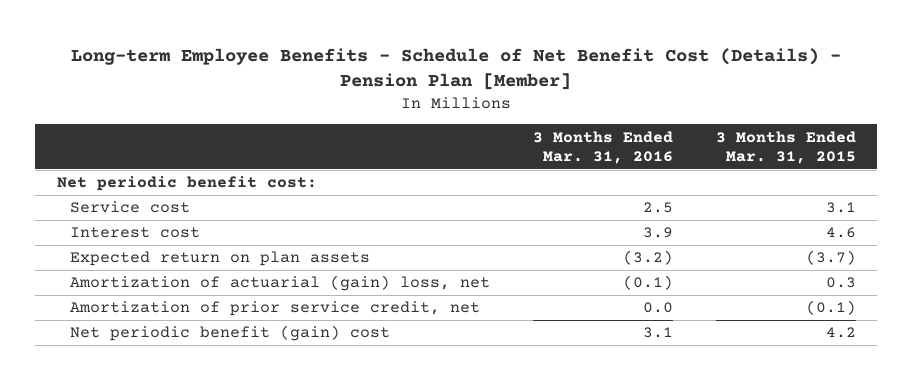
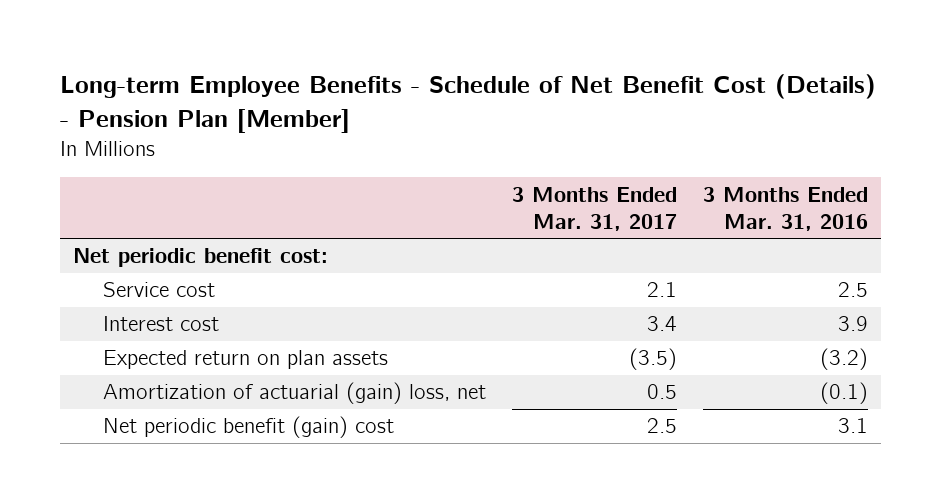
- | 3 Months Ended Mar. 31, 2016 | 3 Months Ended Mar. 31, 2015
+ | 3 Months Ended Mar. 31, 2017 | 3 Months Ended Mar. 31, 2016
- Amortization of prior service credit, net | 0.0 | (0.1)

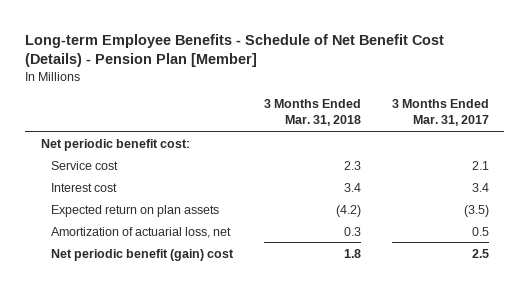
- | 3 Months Ended Mar. 31, 2017 | 3 Months Ended Mar. 31, 2016
+ | 3 Months Ended Mar. 31, 2018 | 3 Months Ended Mar. 31, 2017
- Amortization of actuarial (gain) loss, net | 0.5 | (0.1)
+ Amortization of actuarial loss, net | 0.3 | 0.5

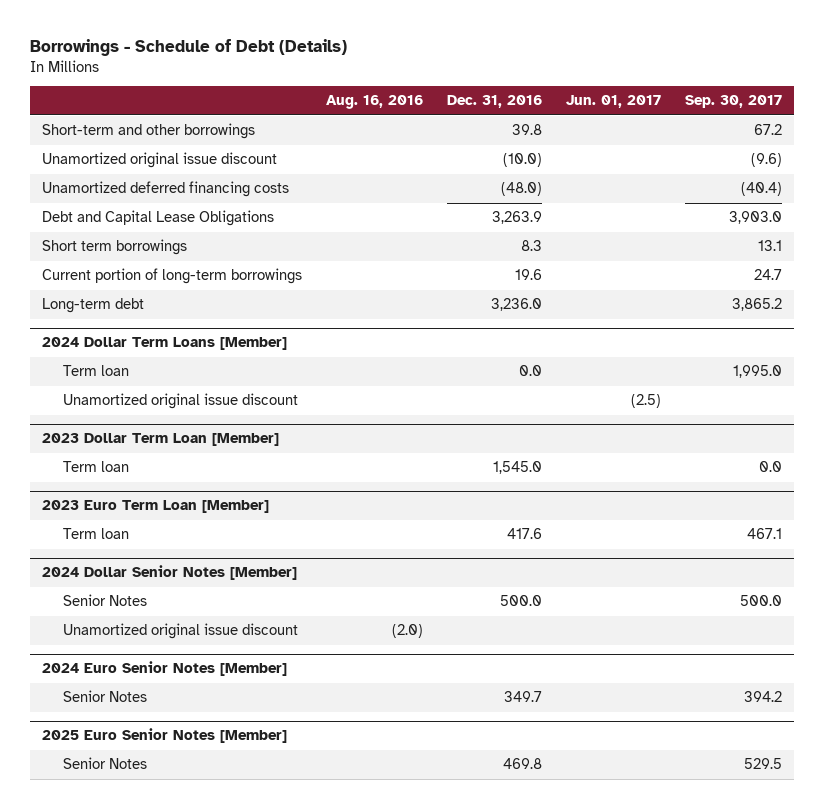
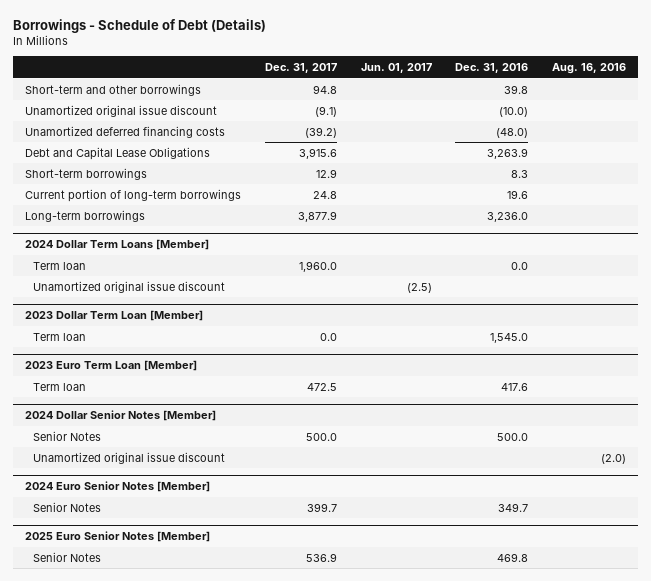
- | Aug. 16, 2016 | Dec. 31, 2016 | Jun. 01, 2017 | Sep. 30, 2017
+ | Dec. 31, 2017 | Jun. 01, 2017 | Dec. 31, 2016 | Aug. 16, 2016
- Short term borrowings | | 8.3 | | 13.1
+ Short-term borrowings | 12.9 | | 8.3 |
- Long-term debt | | 3,236.0 | | 3,865.2
+ Long-term borrowings | 3,877.9 | | 3,236.0 |

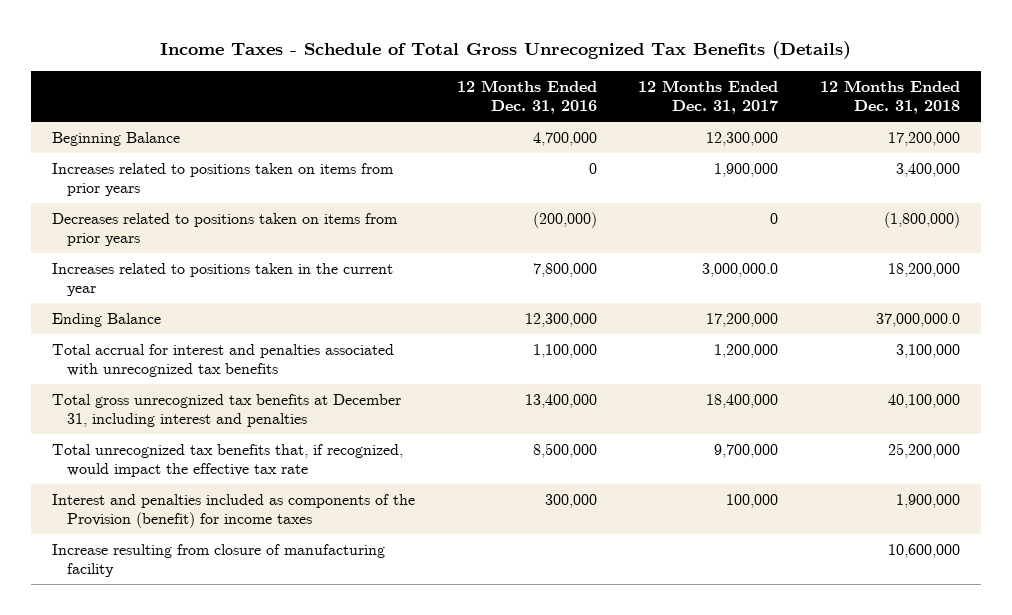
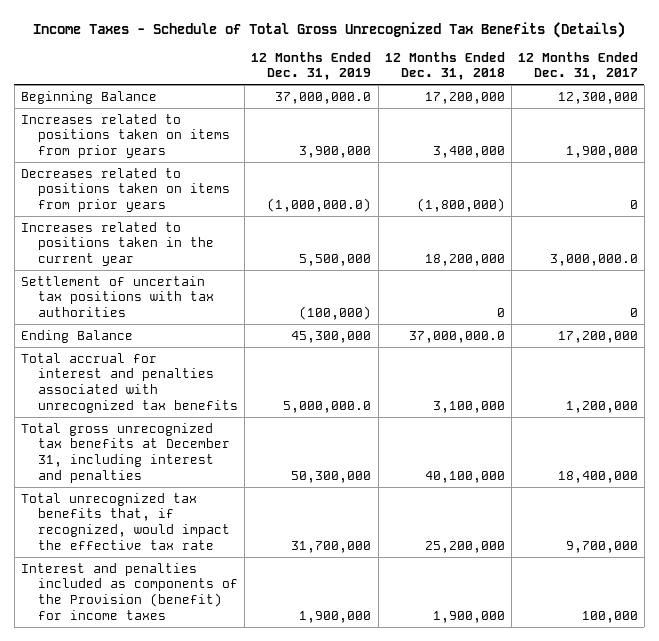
- | 12 Months Ended Dec. 31, 2016 | 12 Months Ended Dec. 31, 2017 | 12 Months Ended Dec. 31, 2018
+ | 12 Months Ended Dec. 31, 2019 | 12 Months Ended Dec. 31, 2018 | 12 Months Ended Dec. 31, 2017
+ Settlement of uncertain tax positions with tax authorities | (100,000) | 0 | 0
- Increase resulting from closure of manufacturing facility | | | 10,600,000

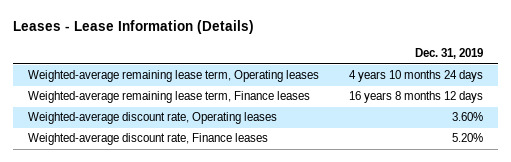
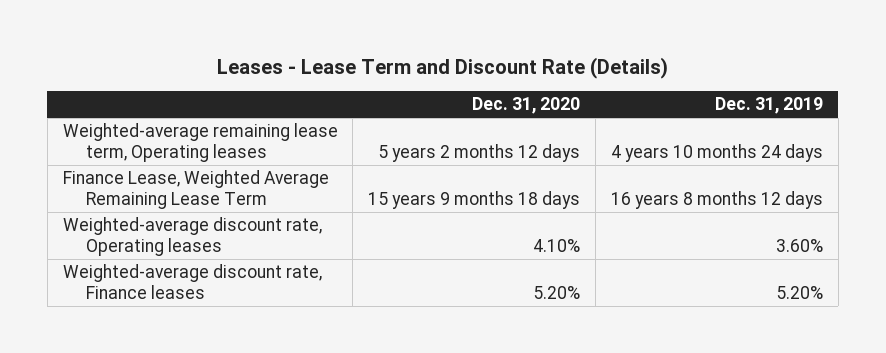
- Leases - Lease Information (Details)
+ Leases - Lease Term and Discount Rate (Details)
- | Dec. 31, 2019
+ | Dec. 31, 2020 | Dec. 31, 2019
- Weighted-average remaining lease term, Finance leases | 16 years 8 months 12 days
+ Finance Lease, Weighted Average Remaining Lease Term | 15 years 9 months 18 days | 16 years 8 months 12 days

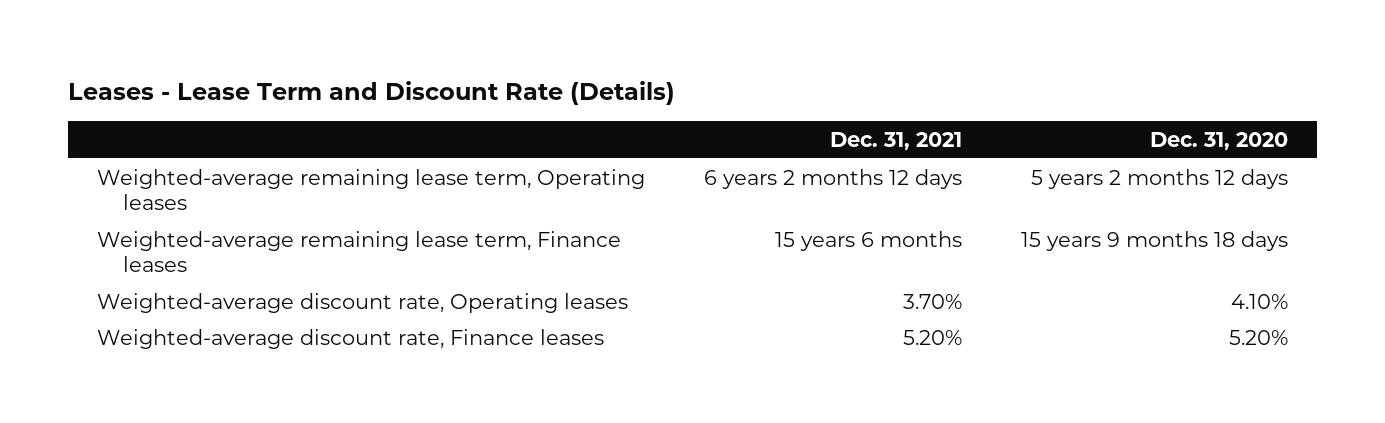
- | Dec. 31, 2020 | Dec. 31, 2019
+ | Dec. 31, 2021 | Dec. 31, 2020
- Finance Lease, Weighted Average Remaining Lease Term | 15 years 9 months 18 days | 16 years 8 months 12 days
+ Weighted-average remaining lease term, Finance leases | 15 years 6 months | 15 years 9 months 18 days

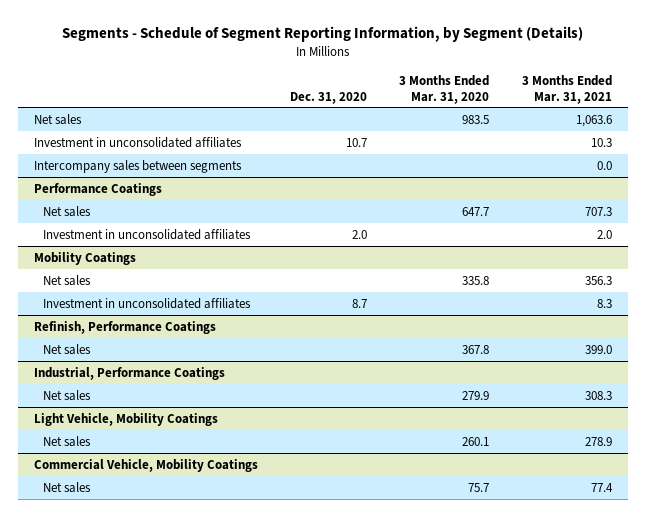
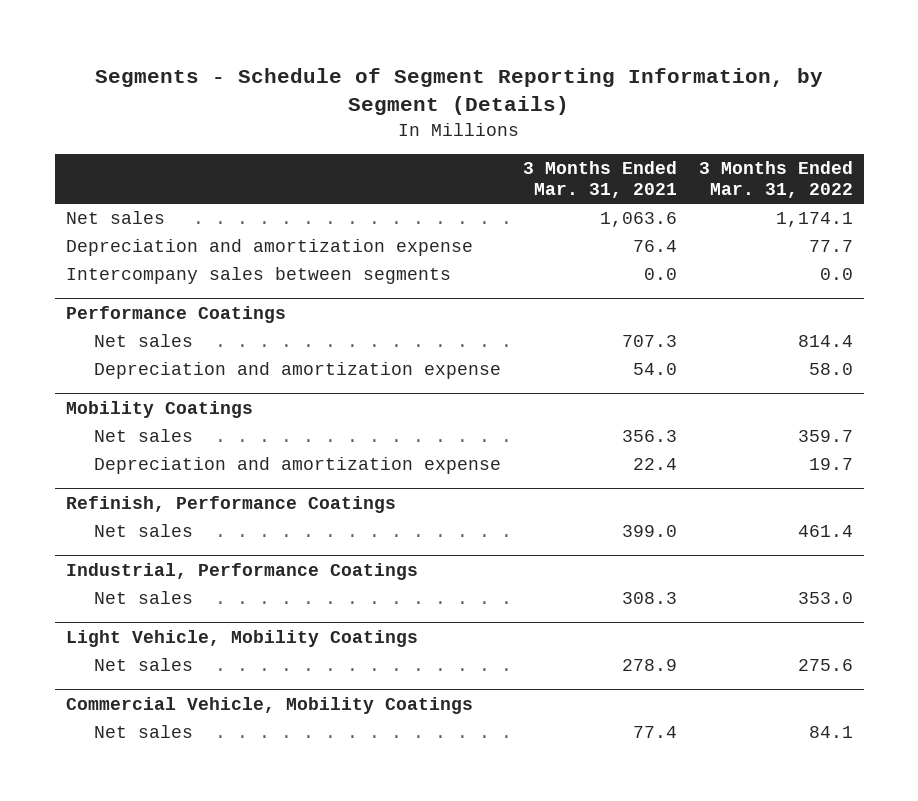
- | Dec. 31, 2020 | 3 Months Ended Mar. 31, 2020 | 3 Months Ended Mar. 31, 2021
+ | 3 Months Ended Mar. 31, 2021 | 3 Months Ended Mar. 31, 2022
- Investment in unconsolidated affiliates | 10.7 | | 10.3
+ Depreciation and amortization expense | 76.4 | 77.7
@ Performance Coatings
- Investment in unconsolidated affiliates | 2.0 | | 2.0
+ Depreciation and amortization expense | 54.0 | 58.0
@ Mobility Coatings
- Investment in unconsolidated affiliates | 8.7 | | 8.3
+ Depreciation and amortization expense | 22.4 | 19.7

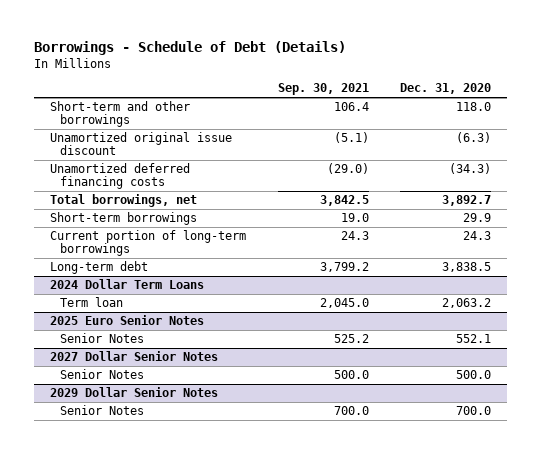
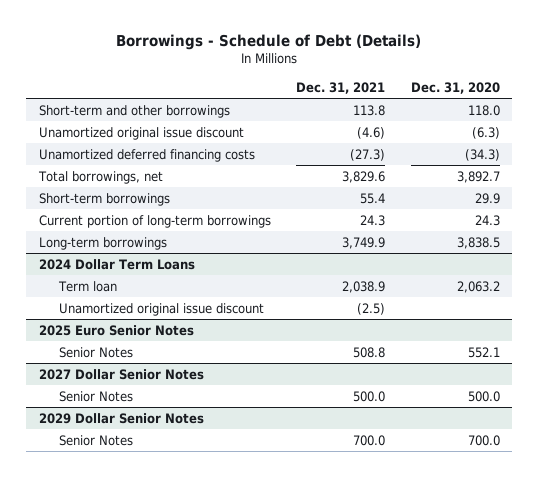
- | Sep. 30, 2021 | Dec. 31, 2020
+ | Dec. 31, 2021 | Dec. 31, 2020
- Long-term debt | 3,799.2 | 3,838.5
+ Long-term borrowings | 3,749.9 | 3,838.5
@ 2024 Dollar Term Loans
+ Unamortized original issue discount | (2.5) |

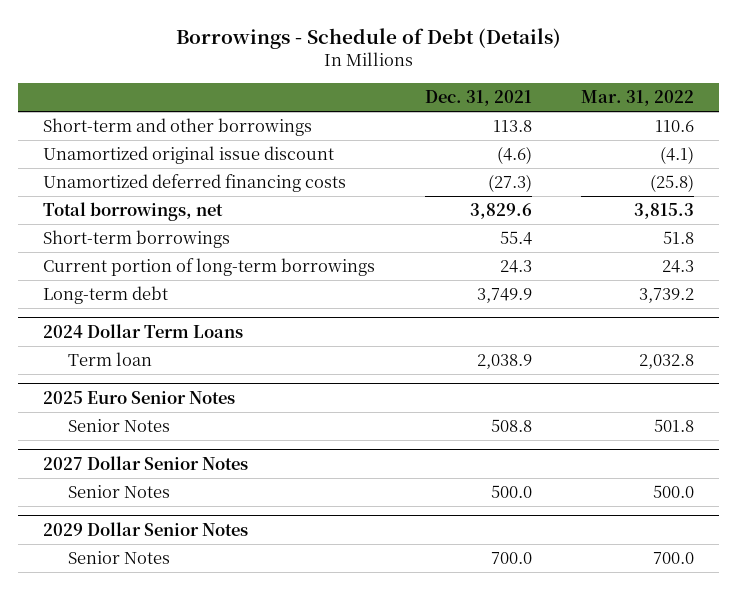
- | Dec. 31, 2021 | Dec. 31, 2020
+ | Dec. 31, 2021 | Mar. 31, 2022
- Long-term borrowings | 3,749.9 | 3,838.5
+ Long-term debt | 3,749.9 | 3,739.2
@ 2024 Dollar Term Loans
- Unamortized original issue discount | (2.5) |

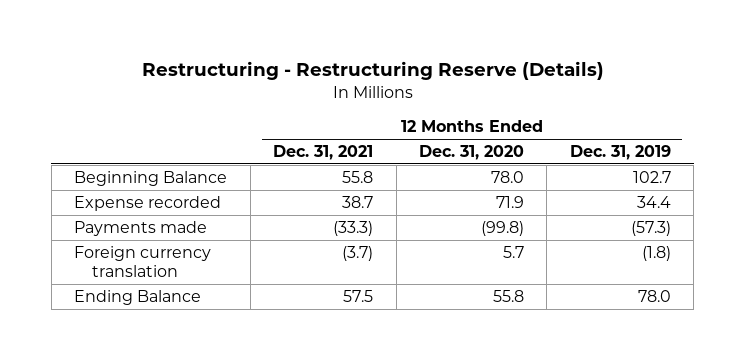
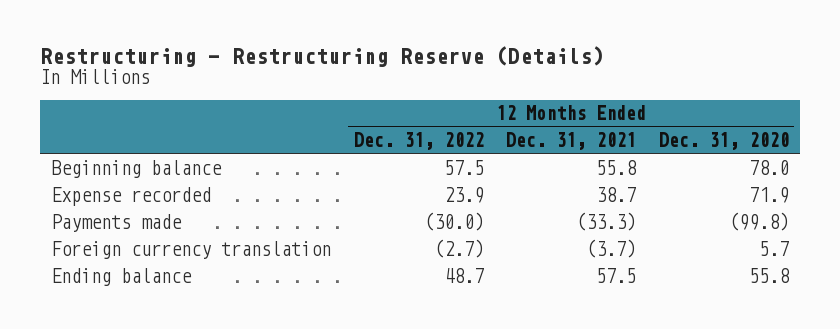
- | 12 Months Ended Dec. 31, 2021 | 12 Months Ended Dec. 31, 2020 | 12 Months Ended Dec. 31, 2019
+ | 12 Months Ended Dec. 31, 2022 | 12 Months Ended Dec. 31, 2021 | 12 Months Ended Dec. 31, 2020
- Beginning Balance | 55.8 | 78.0 | 102.7
+ Beginning balance | 57.5 | 55.8 | 78.0
- Ending Balance | 57.5 | 55.8 | 78.0
+ Ending balance | 48.7 | 57.5 | 55.8

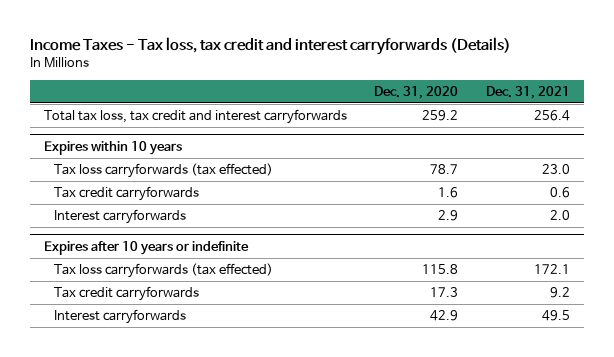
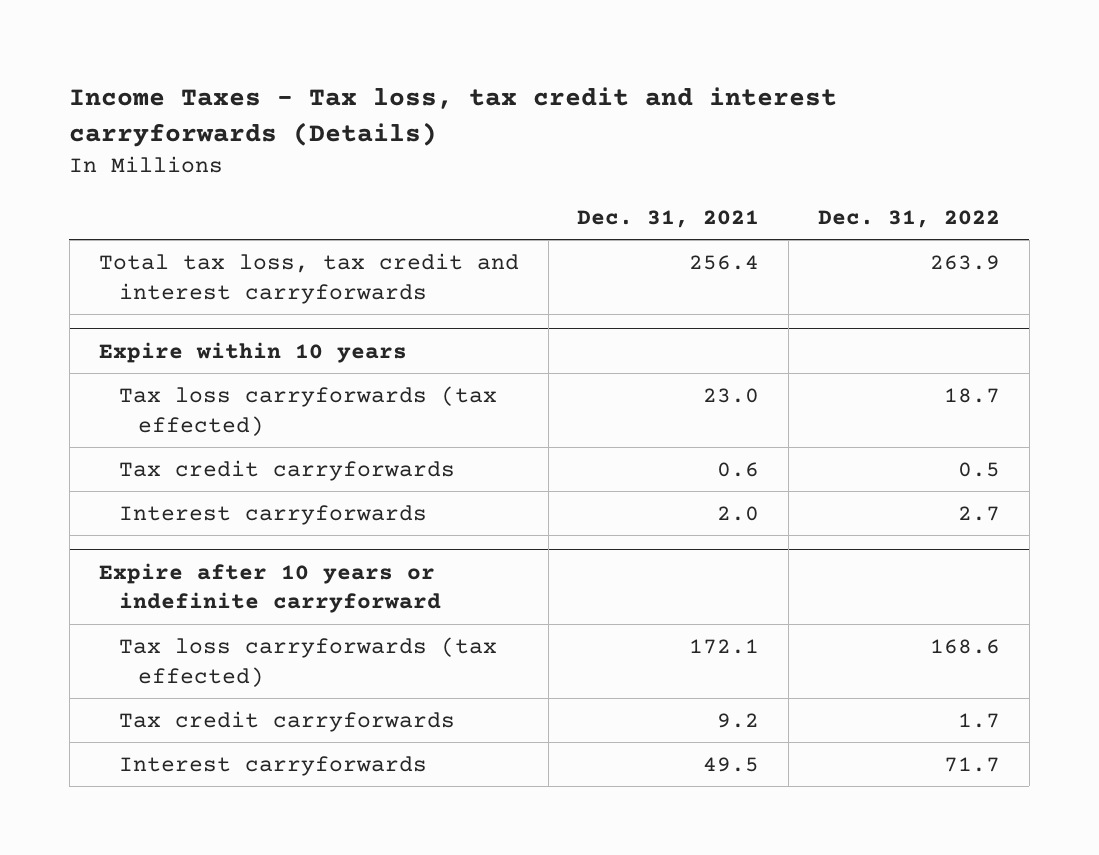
- | Dec. 31, 2020 | Dec. 31, 2021
+ | Dec. 31, 2021 | Dec. 31, 2022
- Expires within 10 years
+ Expire within 10 years
- Expires after 10 years or indefinite
+ Expire after 10 years or indefinite carryforward

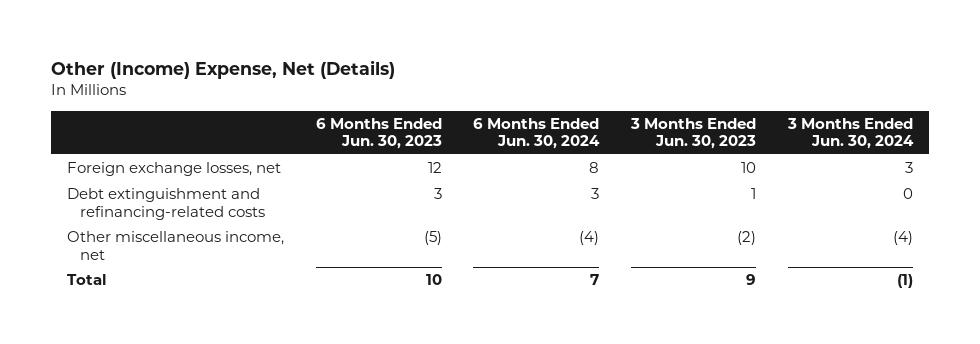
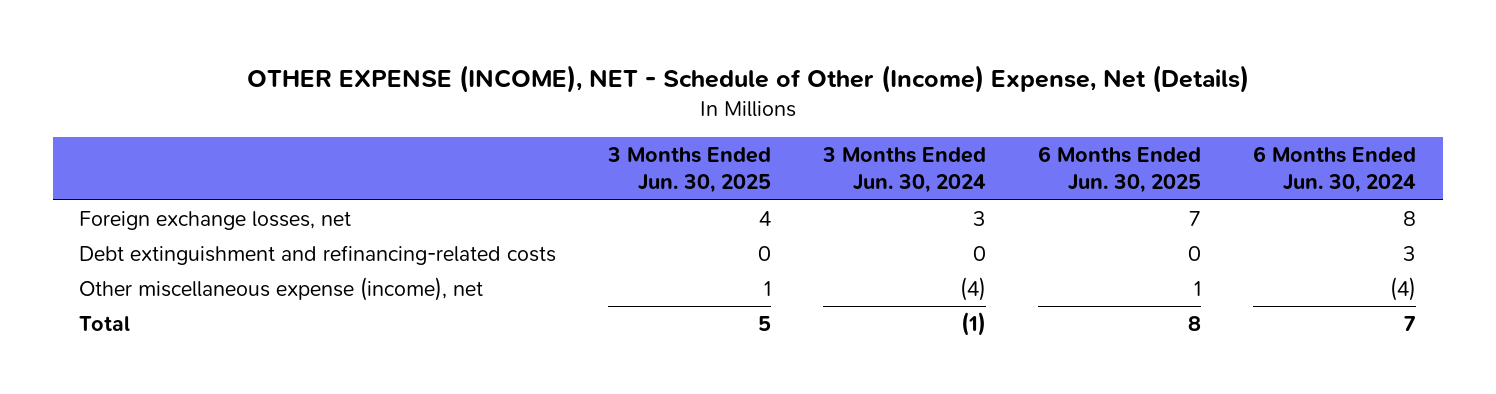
- Other (Income) Expense, Net (Details)
+ OTHER EXPENSE (INCOME), NET - Schedule of Other (Income) Expense, Net (Details)
- | 6 Months Ended Jun. 30, 2023 | 6 Months Ended Jun. 30, 2024 | 3 Months Ended Jun. 30, 2023 | 3 Months Ended Jun. 30, 2024
+ | 3 Months Ended Jun. 30, 2025 | 3 Months Ended Jun. 30, 2024 | 6 Months Ended Jun. 30, 2025 | 6 Months Ended Jun. 30, 2024
- Other miscellaneous income, net | (5) | (4) | (2) | (4)
+ Other miscellaneous expense (income), net | 1 | (4) | 1 | (4)

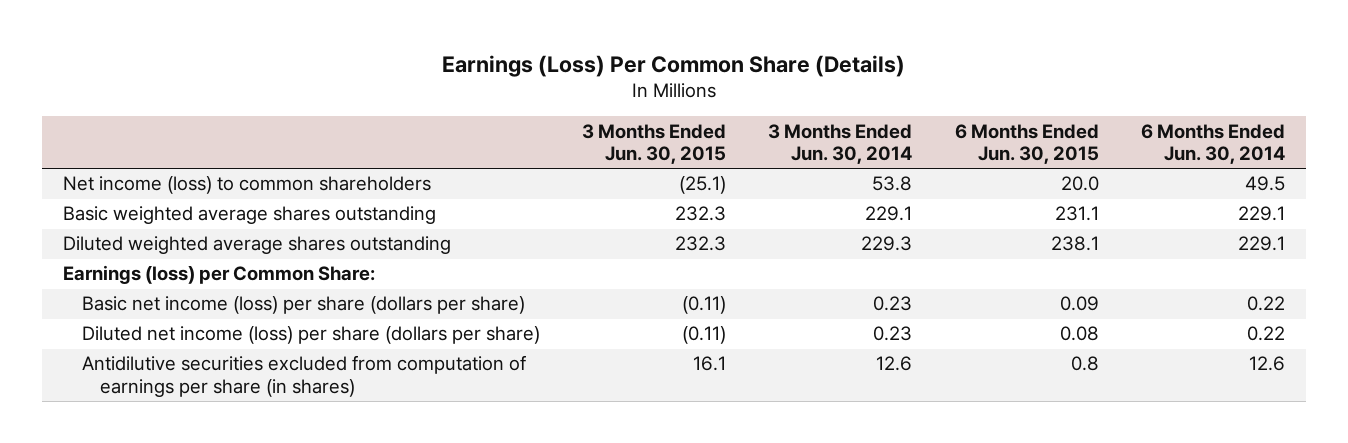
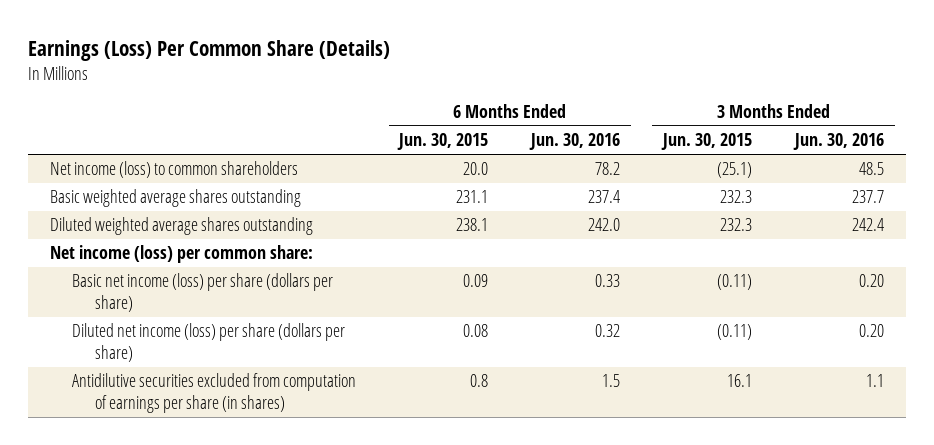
- | 3 Months Ended Jun. 30, 2015 | 3 Months Ended Jun. 30, 2014 | 6 Months Ended Jun. 30, 2015 | 6 Months Ended Jun. 30, 2014
+ | 6 Months Ended Jun. 30, 2015 | 6 Months Ended Jun. 30, 2016 | 3 Months Ended Jun. 30, 2015 | 3 Months Ended Jun. 30, 2016
- Earnings (loss) per Common Share:
+ Net income (loss) per common share:

